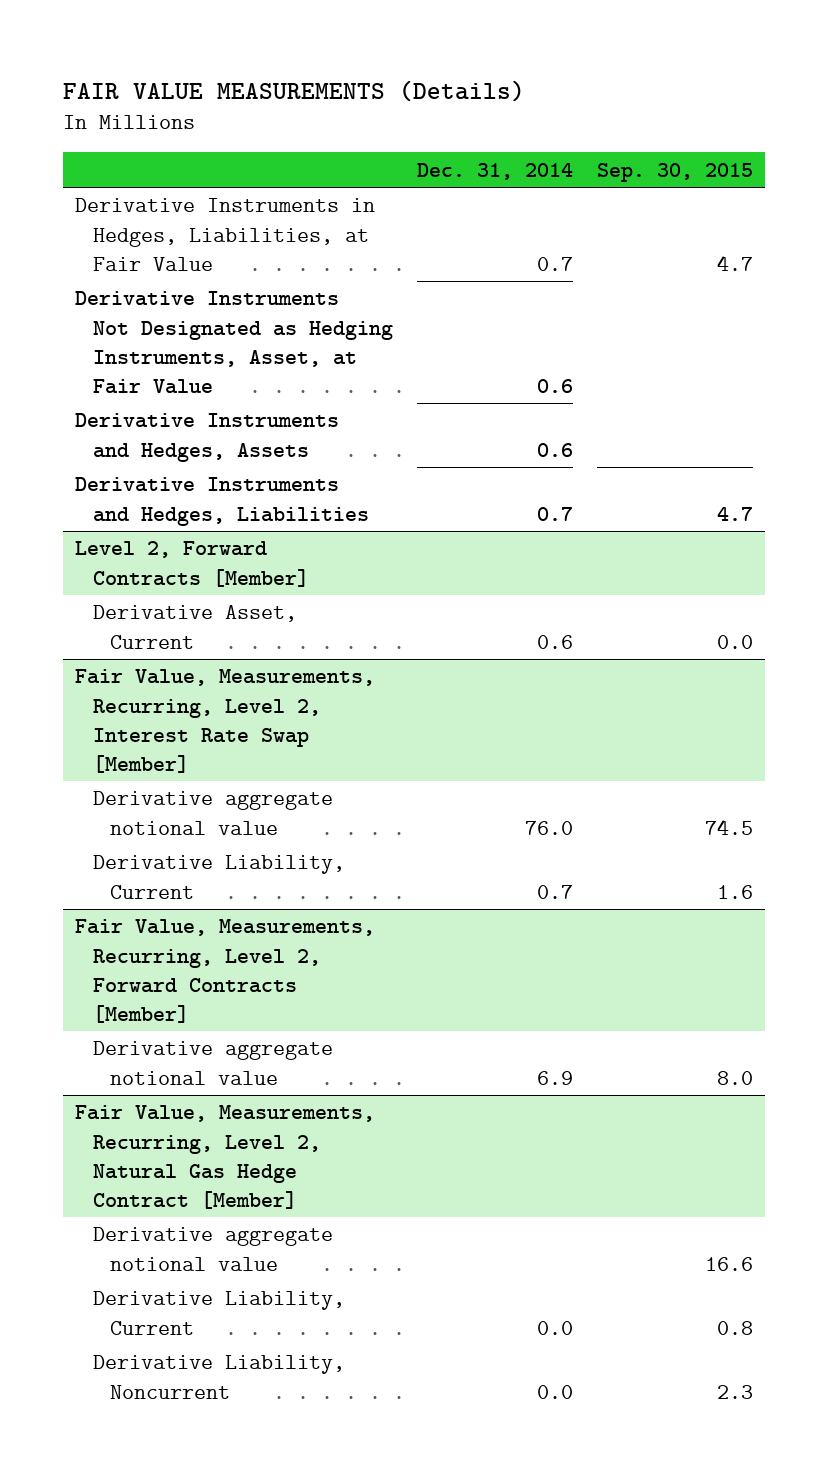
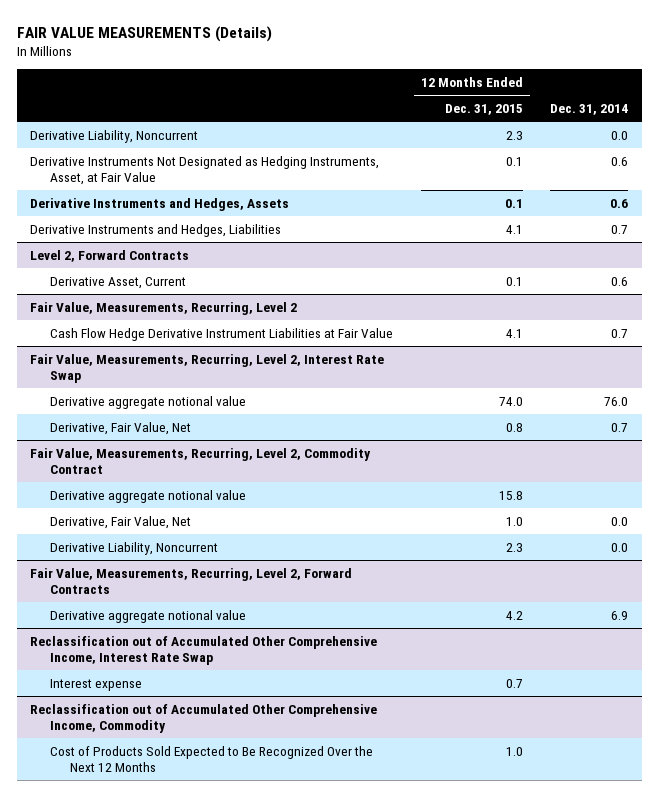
- | Dec. 31, 2014 | Sep. 30, 2015
+ | 12 Months Ended Dec. 31, 2015 | Dec. 31, 2014
- Derivative Instruments in Hedges, Liabilities, at Fair Value | 0.7 | 4.7
+ Derivative Liability, Noncurrent | 2.3 | 0.0
- Level 2, Forward Contracts [Member]
+ Level 2, Forward Contracts
- Fair Value, Measurements, Recurring, Level 2, Interest Rate Swap [Member]
+ Fair Value, Measurements, Recurring, Level 2
+ Cash Flow Hedge Derivative Instrument Liabilities at Fair Value | 4.1 | 0.7
+ Fair Value, Measurements, Recurring, Level 2, Interest Rate Swap
- Derivative Liability, Current | 0.7 | 1.6
- Fair Value, Measurements, Recurring, Level 2, Forward Contracts [Member]
- Derivative aggregate notional value | 6.9 | 8.0
- Fair Value, Measurements, Recurring, Level 2, Natural Gas Hedge Contract [Member]
+ Derivative, Fair Value, Net | 0.8 | 0.7
+ Fair Value, Measurements, Recurring, Level 2, Commodity Contract
- Derivative Liability, Current | 0.0 | 0.8
+ Derivative, Fair Value, Net | 1.0 | 0.0
+ Fair Value, Measurements, Recurring, Level 2, Forward Contracts
+ Derivative aggregate notional value | 4.2 | 6.9
+ Reclassification out of Accumulated Other Comprehensive Income, Interest Rate Swap
+ Interest expense | 0.7 |
+ Reclassification out of Accumulated Other Comprehensive Income, Commodity
+ Cost of Products Sold Expected to Be Recognized Over the Next 12 Months | 1.0 |

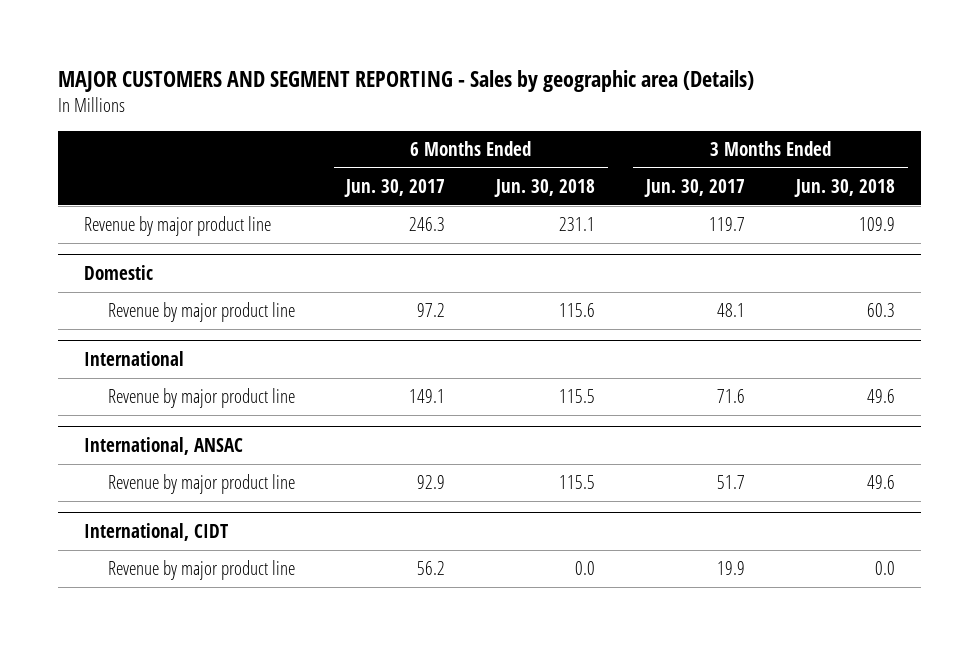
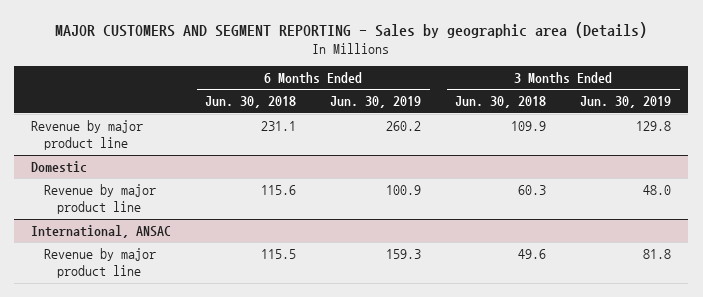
- | 6 Months Ended Jun. 30, 2017 | 6 Months Ended Jun. 30, 2018 | 3 Months Ended Jun. 30, 2017 | 3 Months Ended Jun. 30, 2018
+ | 6 Months Ended Jun. 30, 2018 | 6 Months Ended Jun. 30, 2019 | 3 Months Ended Jun. 30, 2018 | 3 Months Ended Jun. 30, 2019
- International
- Revenue by major product line | 149.1 | 115.5 | 71.6 | 49.6
- International, CIDT
- Revenue by major product line | 56.2 | 0.0 | 19.9 | 0.0

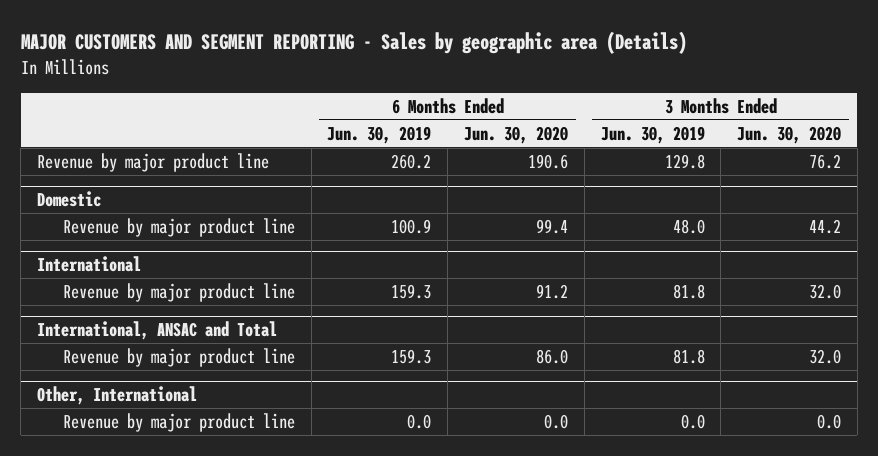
- | 6 Months Ended Jun. 30, 2018 | 6 Months Ended Jun. 30, 2019 | 3 Months Ended Jun. 30, 2018 | 3 Months Ended Jun. 30, 2019
+ | 6 Months Ended Jun. 30, 2019 | 6 Months Ended Jun. 30, 2020 | 3 Months Ended Jun. 30, 2019 | 3 Months Ended Jun. 30, 2020
- International, ANSAC
+ International
+ International, ANSAC and Total
+ Revenue by major product line | 159.3 | 86.0 | 81.8 | 32.0
+ Other, International
+ Revenue by major product line | 0.0 | 0.0 | 0.0 | 0.0

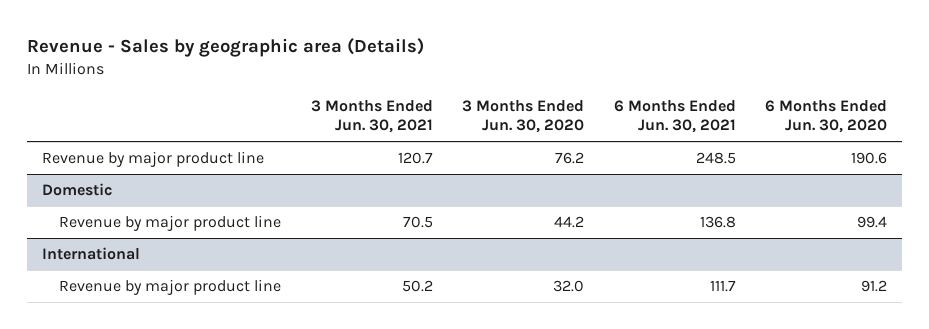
- MAJOR CUSTOMERS AND SEGMENT REPORTING - Sales by geographic area (Details)
+ Revenue - Sales by geographic area (Details)
- | 6 Months Ended Jun. 30, 2019 | 6 Months Ended Jun. 30, 2020 | 3 Months Ended Jun. 30, 2019 | 3 Months Ended Jun. 30, 2020
+ | 3 Months Ended Jun. 30, 2021 | 3 Months Ended Jun. 30, 2020 | 6 Months Ended Jun. 30, 2021 | 6 Months Ended Jun. 30, 2020
- International, ANSAC and Total
- Revenue by major product line | 159.3 | 86.0 | 81.8 | 32.0
- Other, International
- Revenue by major product line | 0.0 | 0.0 | 0.0 | 0.0

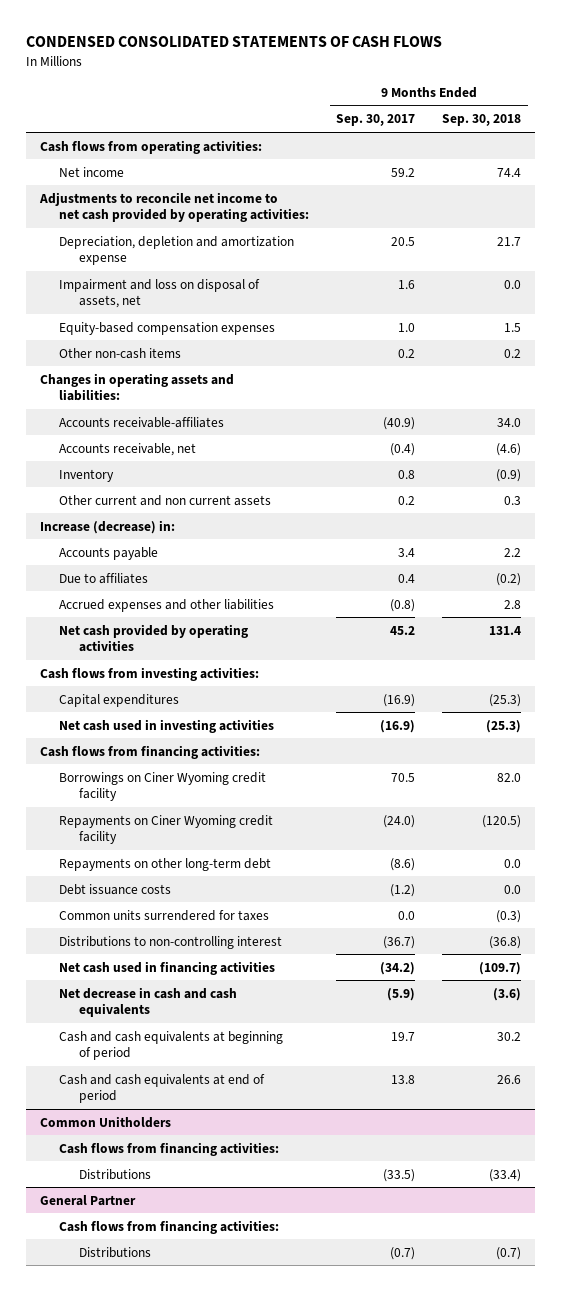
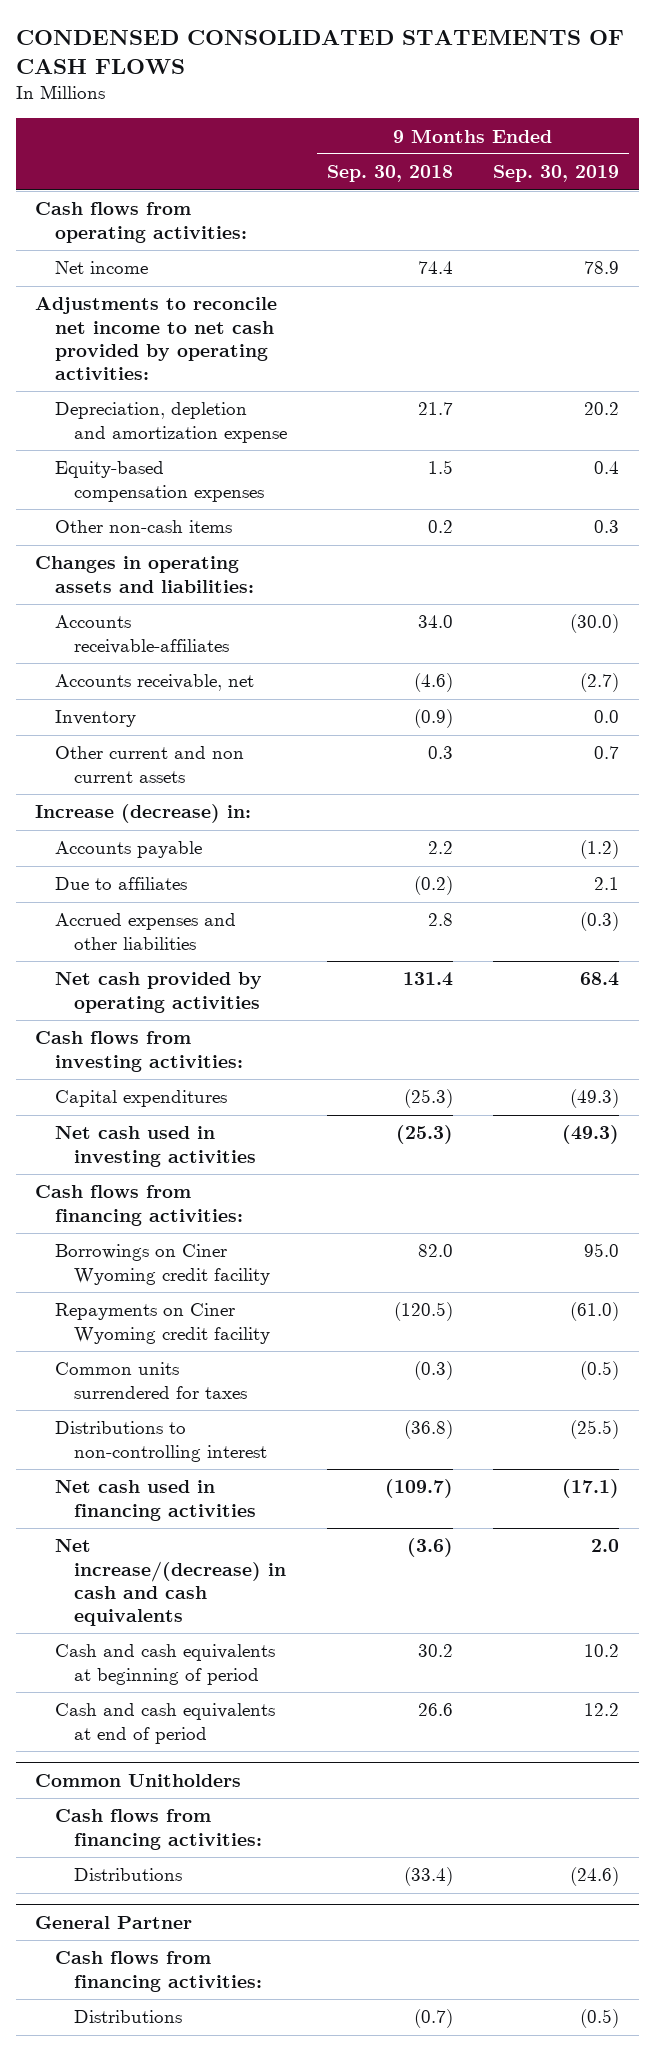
- | 9 Months Ended Sep. 30, 2017 | 9 Months Ended Sep. 30, 2018
+ | 9 Months Ended Sep. 30, 2018 | 9 Months Ended Sep. 30, 2019
- Impairment and loss on disposal of assets, net | 1.6 | 0.0
- Repayments on other long-term debt | (8.6) | 0.0
- Debt issuance costs | (1.2) | 0.0
- Net decrease in cash and cash equivalents | (5.9) | (3.6)
+ Net increase/(decrease) in cash and cash equivalents | (3.6) | 2.0

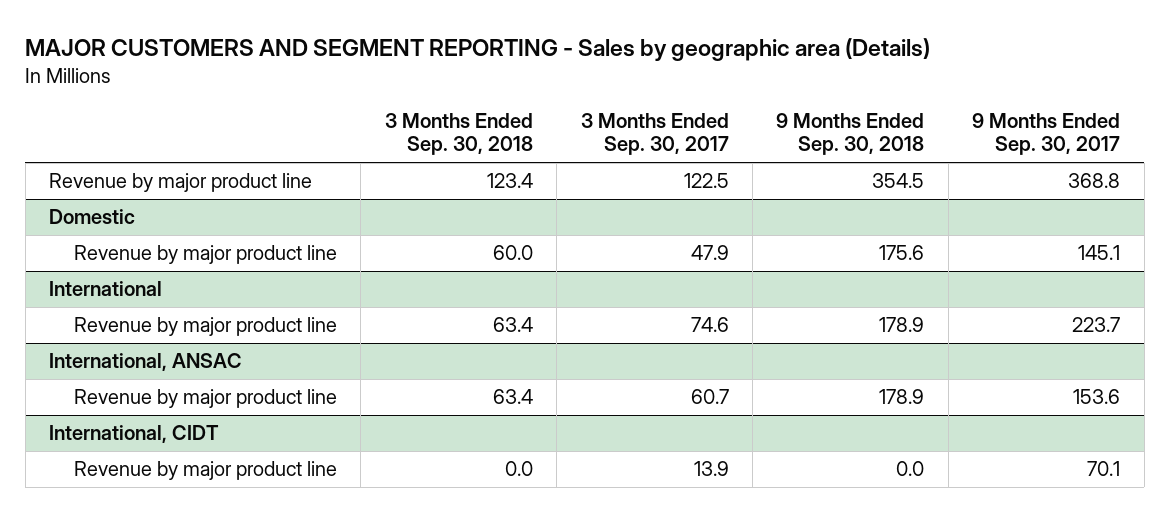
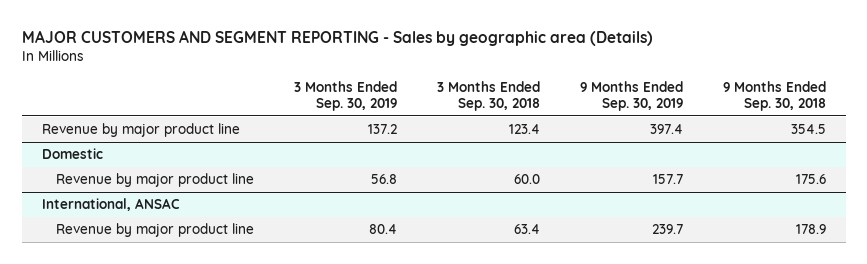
- | 3 Months Ended Sep. 30, 2018 | 3 Months Ended Sep. 30, 2017 | 9 Months Ended Sep. 30, 2018 | 9 Months Ended Sep. 30, 2017
+ | 3 Months Ended Sep. 30, 2019 | 3 Months Ended Sep. 30, 2018 | 9 Months Ended Sep. 30, 2019 | 9 Months Ended Sep. 30, 2018
- International
- Revenue by major product line | 63.4 | 74.6 | 178.9 | 223.7
- International, CIDT
- Revenue by major product line | 0.0 | 13.9 | 0.0 | 70.1

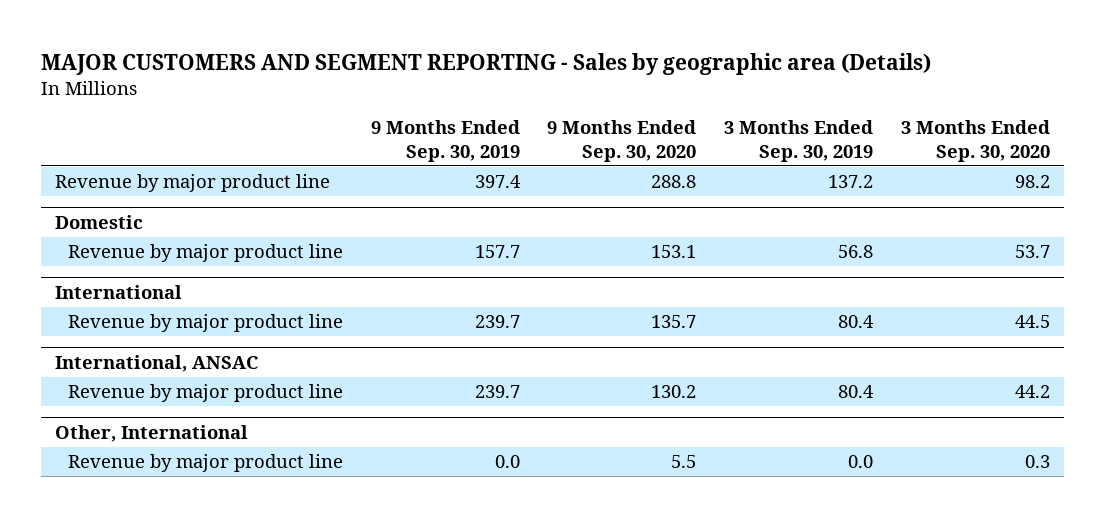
- | 3 Months Ended Sep. 30, 2019 | 3 Months Ended Sep. 30, 2018 | 9 Months Ended Sep. 30, 2019 | 9 Months Ended Sep. 30, 2018
+ | 9 Months Ended Sep. 30, 2019 | 9 Months Ended Sep. 30, 2020 | 3 Months Ended Sep. 30, 2019 | 3 Months Ended Sep. 30, 2020
+ International
+ Revenue by major product line | 239.7 | 135.7 | 80.4 | 44.5
+ Other, International
+ Revenue by major product line | 0.0 | 5.5 | 0.0 | 0.3

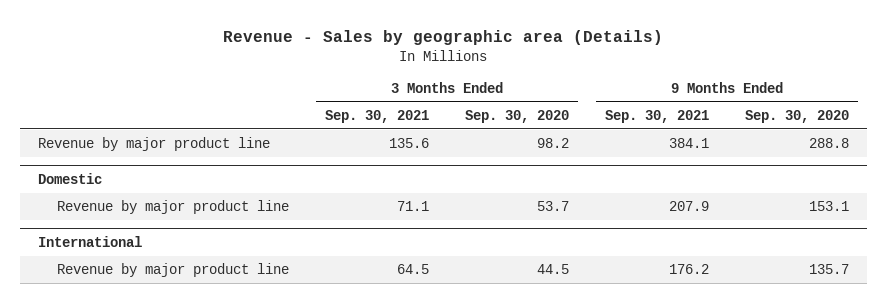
- MAJOR CUSTOMERS AND SEGMENT REPORTING - Sales by geographic area (Details)
+ Revenue - Sales by geographic area (Details)
- | 9 Months Ended Sep. 30, 2019 | 9 Months Ended Sep. 30, 2020 | 3 Months Ended Sep. 30, 2019 | 3 Months Ended Sep. 30, 2020
+ | 3 Months Ended Sep. 30, 2021 | 3 Months Ended Sep. 30, 2020 | 9 Months Ended Sep. 30, 2021 | 9 Months Ended Sep. 30, 2020
- International, ANSAC
- Revenue by major product line | 239.7 | 130.2 | 80.4 | 44.2
- Other, International
- Revenue by major product line | 0.0 | 5.5 | 0.0 | 0.3

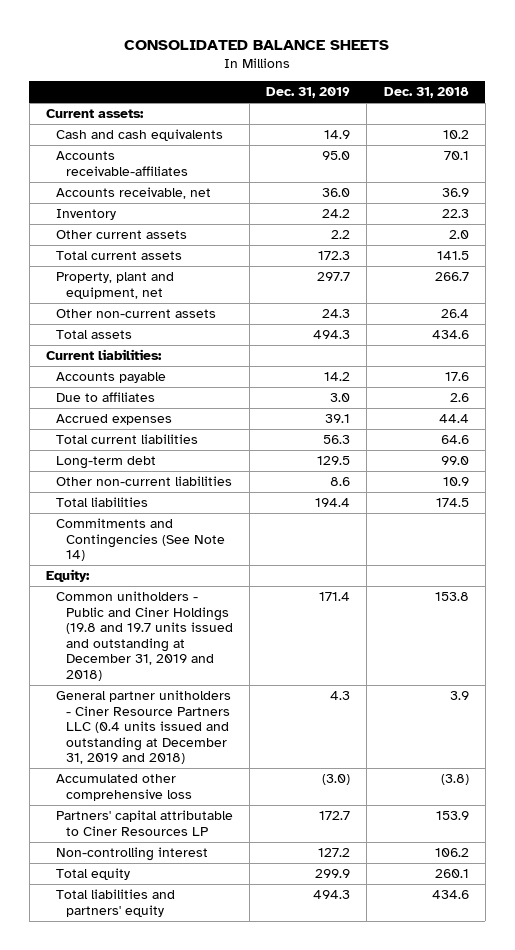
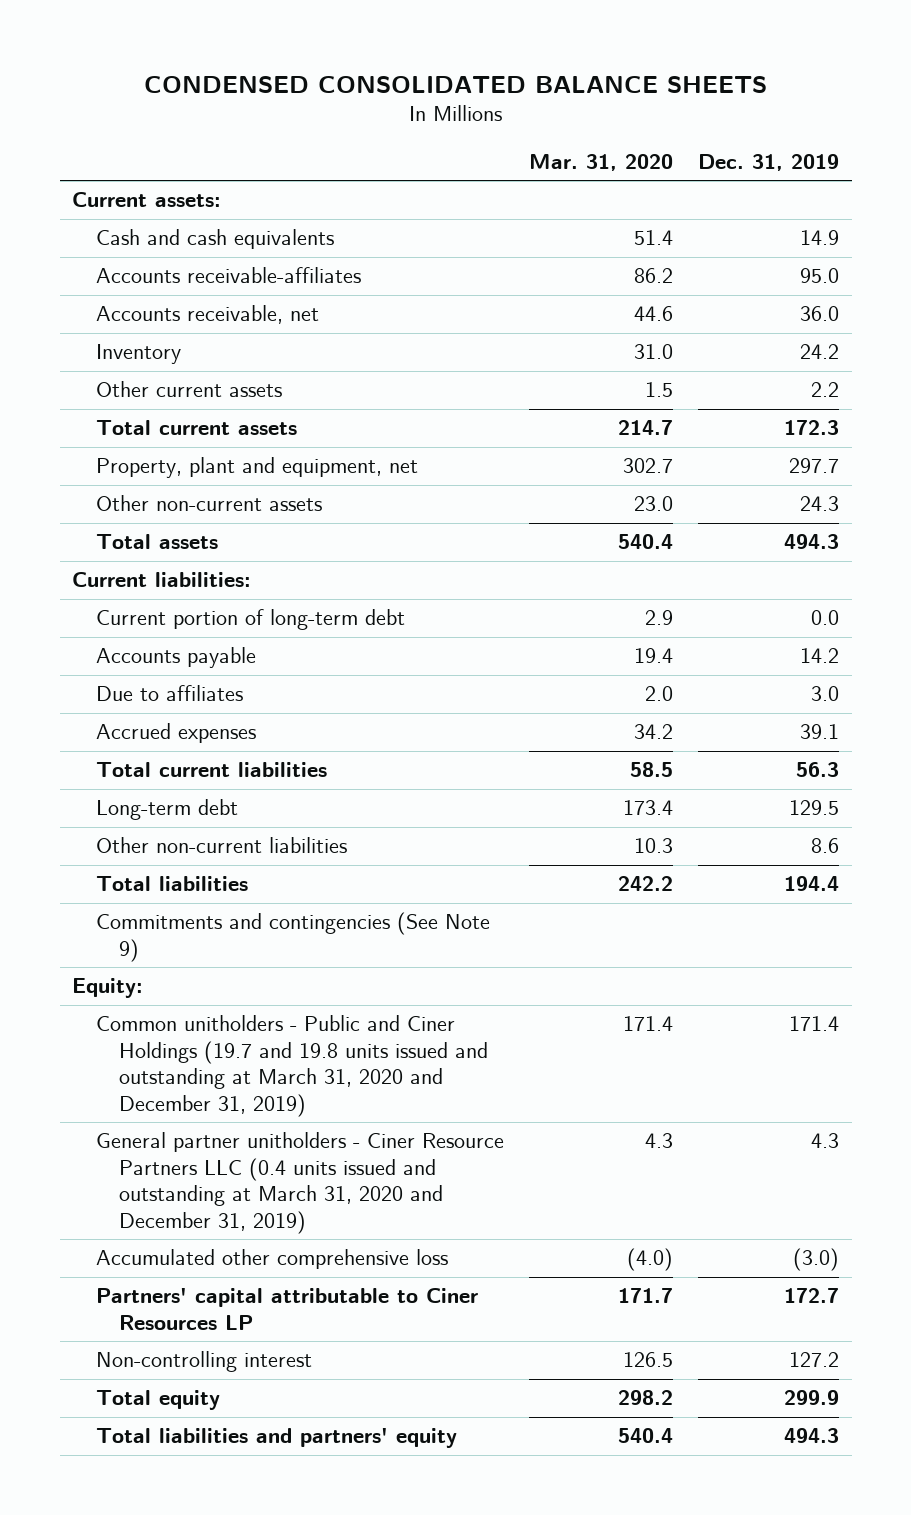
- CONSOLIDATED BALANCE SHEETS
+ CONDENSED CONSOLIDATED BALANCE SHEETS
- | Dec. 31, 2019 | Dec. 31, 2018
+ | Mar. 31, 2020 | Dec. 31, 2019
+ Current portion of long-term debt | 2.9 | 0.0
- Commitments and Contingencies (See Note 14)
+ Commitments and contingencies (See Note 9)
- Common unitholders - Public and Ciner Holdings (19.8 and 19.7 units issued and outstanding at December 31, 2019 and 2018) | 171.4 | 153.8
- General partner unitholders - Ciner Resource Partners LLC (0.4 units issued and outstanding at December 31, 2019 and 2018) | 4.3 | 3.9
+ Common unitholders - Public and Ciner Holdings (19.7 and 19.8 units issued and outstanding at March 31, 2020 and December 31, 2019) | 171.4 | 171.4
+ General partner unitholders - Ciner Resource Partners LLC (0.4 units issued and outstanding at March 31, 2020 and December 31, 2019) | 4.3 | 4.3

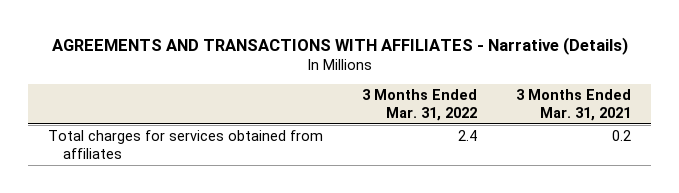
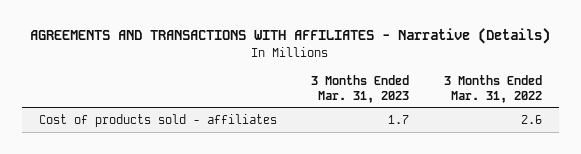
- | 3 Months Ended Mar. 31, 2022 | 3 Months Ended Mar. 31, 2021
+ | 3 Months Ended Mar. 31, 2023 | 3 Months Ended Mar. 31, 2022
- Total charges for services obtained from affiliates | 2.4 | 0.2
+ Cost of products sold - affiliates | 1.7 | 2.6

